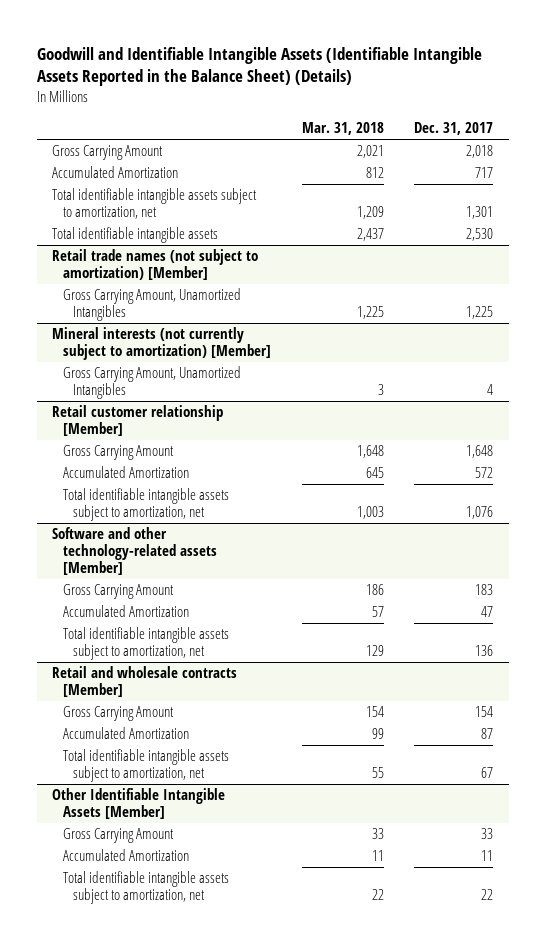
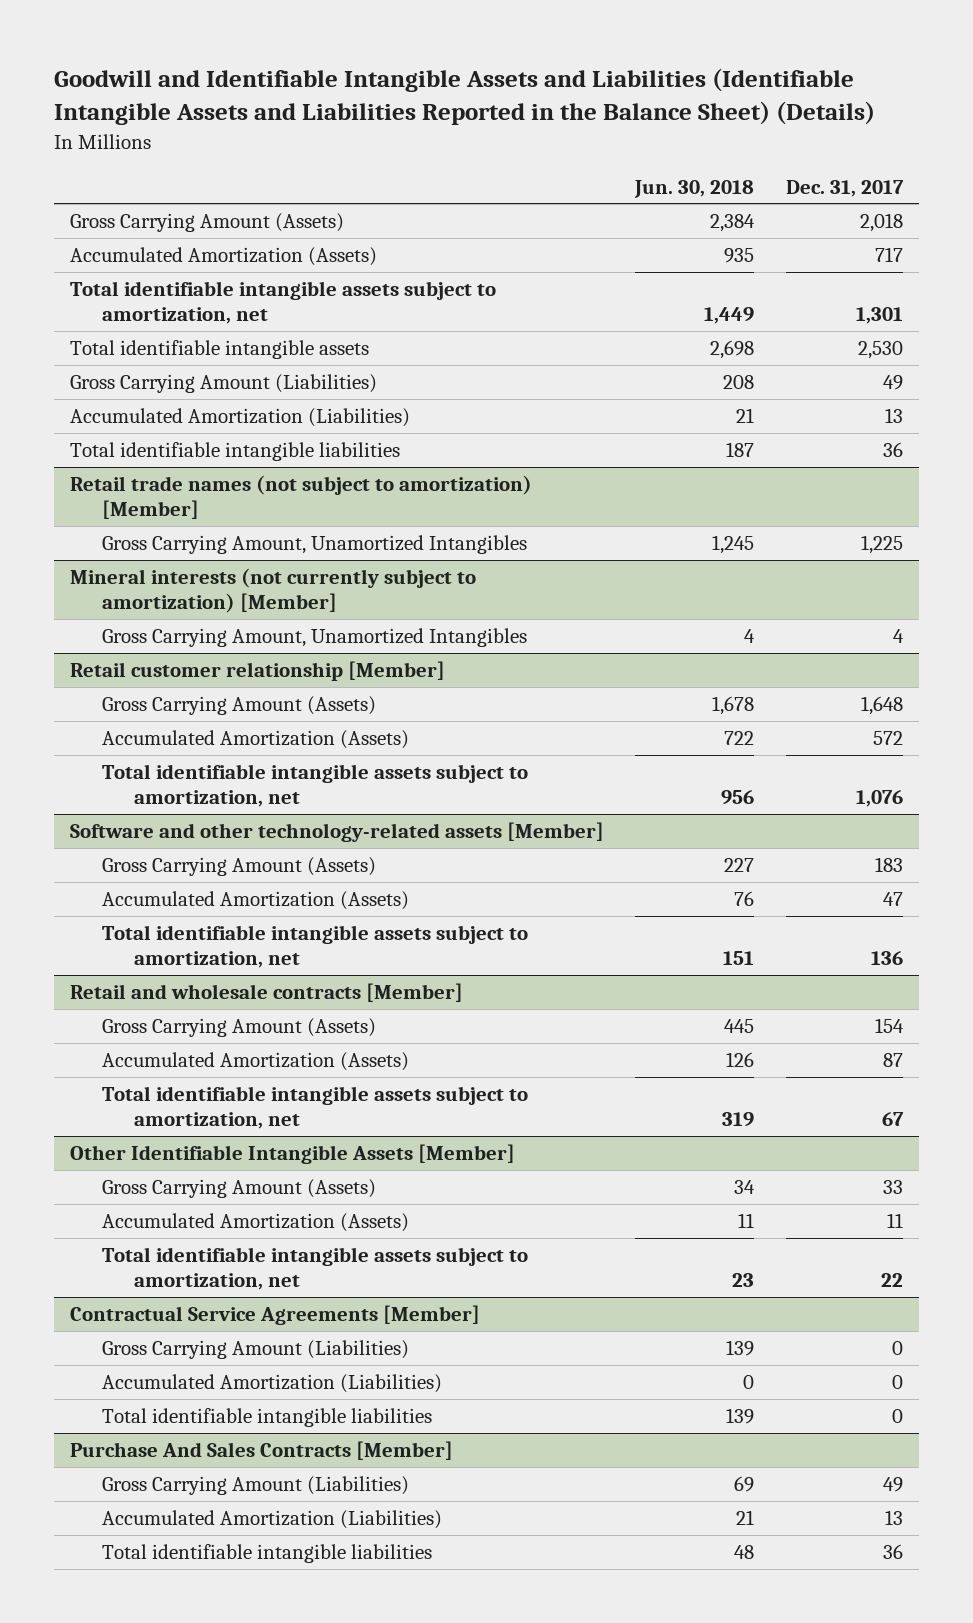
- Goodwill and Identifiable Intangible Assets (Identifiable Intangible Assets Reported in the Balance Sheet) (Details)
+ Goodwill and Identifiable Intangible Assets and Liabilities (Identifiable Intangible Assets and Liabilities Reported in the Balance Sheet) (Details)
- | Mar. 31, 2018 | Dec. 31, 2017
+ | Jun. 30, 2018 | Dec. 31, 2017
- Gross Carrying Amount | 2,021 | 2,018
- Accumulated Amortization | 812 | 717
+ Gross Carrying Amount (Assets) | 2,384 | 2,018
+ Accumulated Amortization (Assets) | 935 | 717
+ Gross Carrying Amount (Liabilities) | 208 | 49
+ Accumulated Amortization (Liabilities) | 21 | 13
+ Total identifiable intangible liabilities | 187 | 36
@ Retail customer relationship [Member]
- Gross Carrying Amount | 1,648 | 1,648
- Accumulated Amortization | 645 | 572
+ Gross Carrying Amount (Assets) | 1,678 | 1,648
+ Accumulated Amortization (Assets) | 722 | 572
@ Software and other technology-related assets [Member]
- Gross Carrying Amount | 186 | 183
- Accumulated Amortization | 57 | 47
+ Gross Carrying Amount (Assets) | 227 | 183
+ Accumulated Amortization (Assets) | 76 | 47
@ Retail and wholesale contracts [Member]
- Gross Carrying Amount | 154 | 154
- Accumulated Amortization | 99 | 87
+ Gross Carrying Amount (Assets) | 445 | 154
+ Accumulated Amortization (Assets) | 126 | 87
@ Other Identifiable Intangible Assets [Member]
- Gross Carrying Amount | 33 | 33
- Accumulated Amortization | 11 | 11
+ Gross Carrying Amount (Assets) | 34 | 33
+ Accumulated Amortization (Assets) | 11 | 11
+ Contractual Service Agreements [Member]
+ Gross Carrying Amount (Liabilities) | 139 | 0
+ Accumulated Amortization (Liabilities) | 0 | 0
+ Total identifiable intangible liabilities | 139 | 0
+ Purchase And Sales Contracts [Member]
+ Gross Carrying Amount (Liabilities) | 69 | 49
+ Accumulated Amortization (Liabilities) | 21 | 13
+ Total identifiable intangible liabilities | 48 | 36

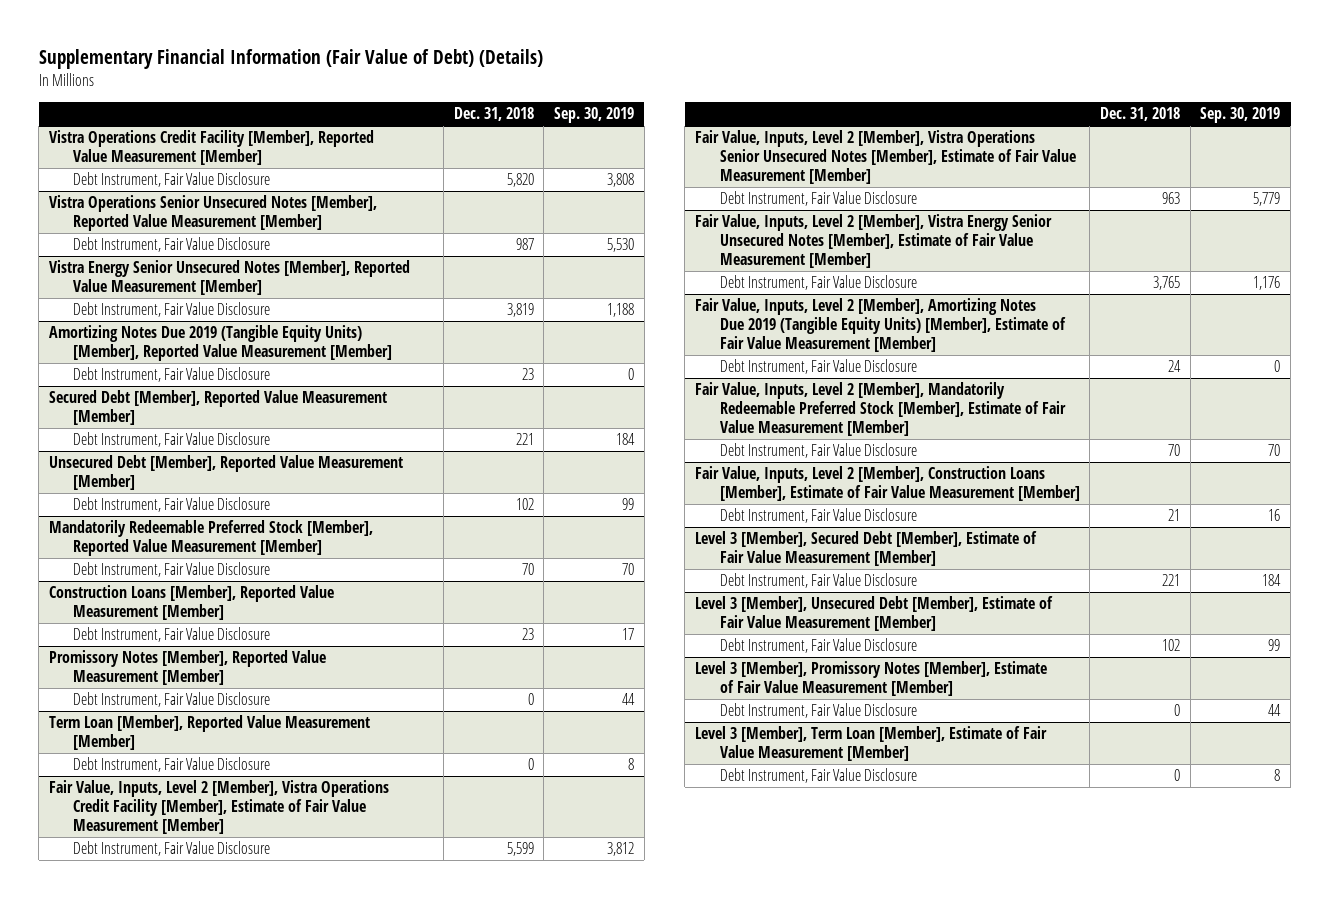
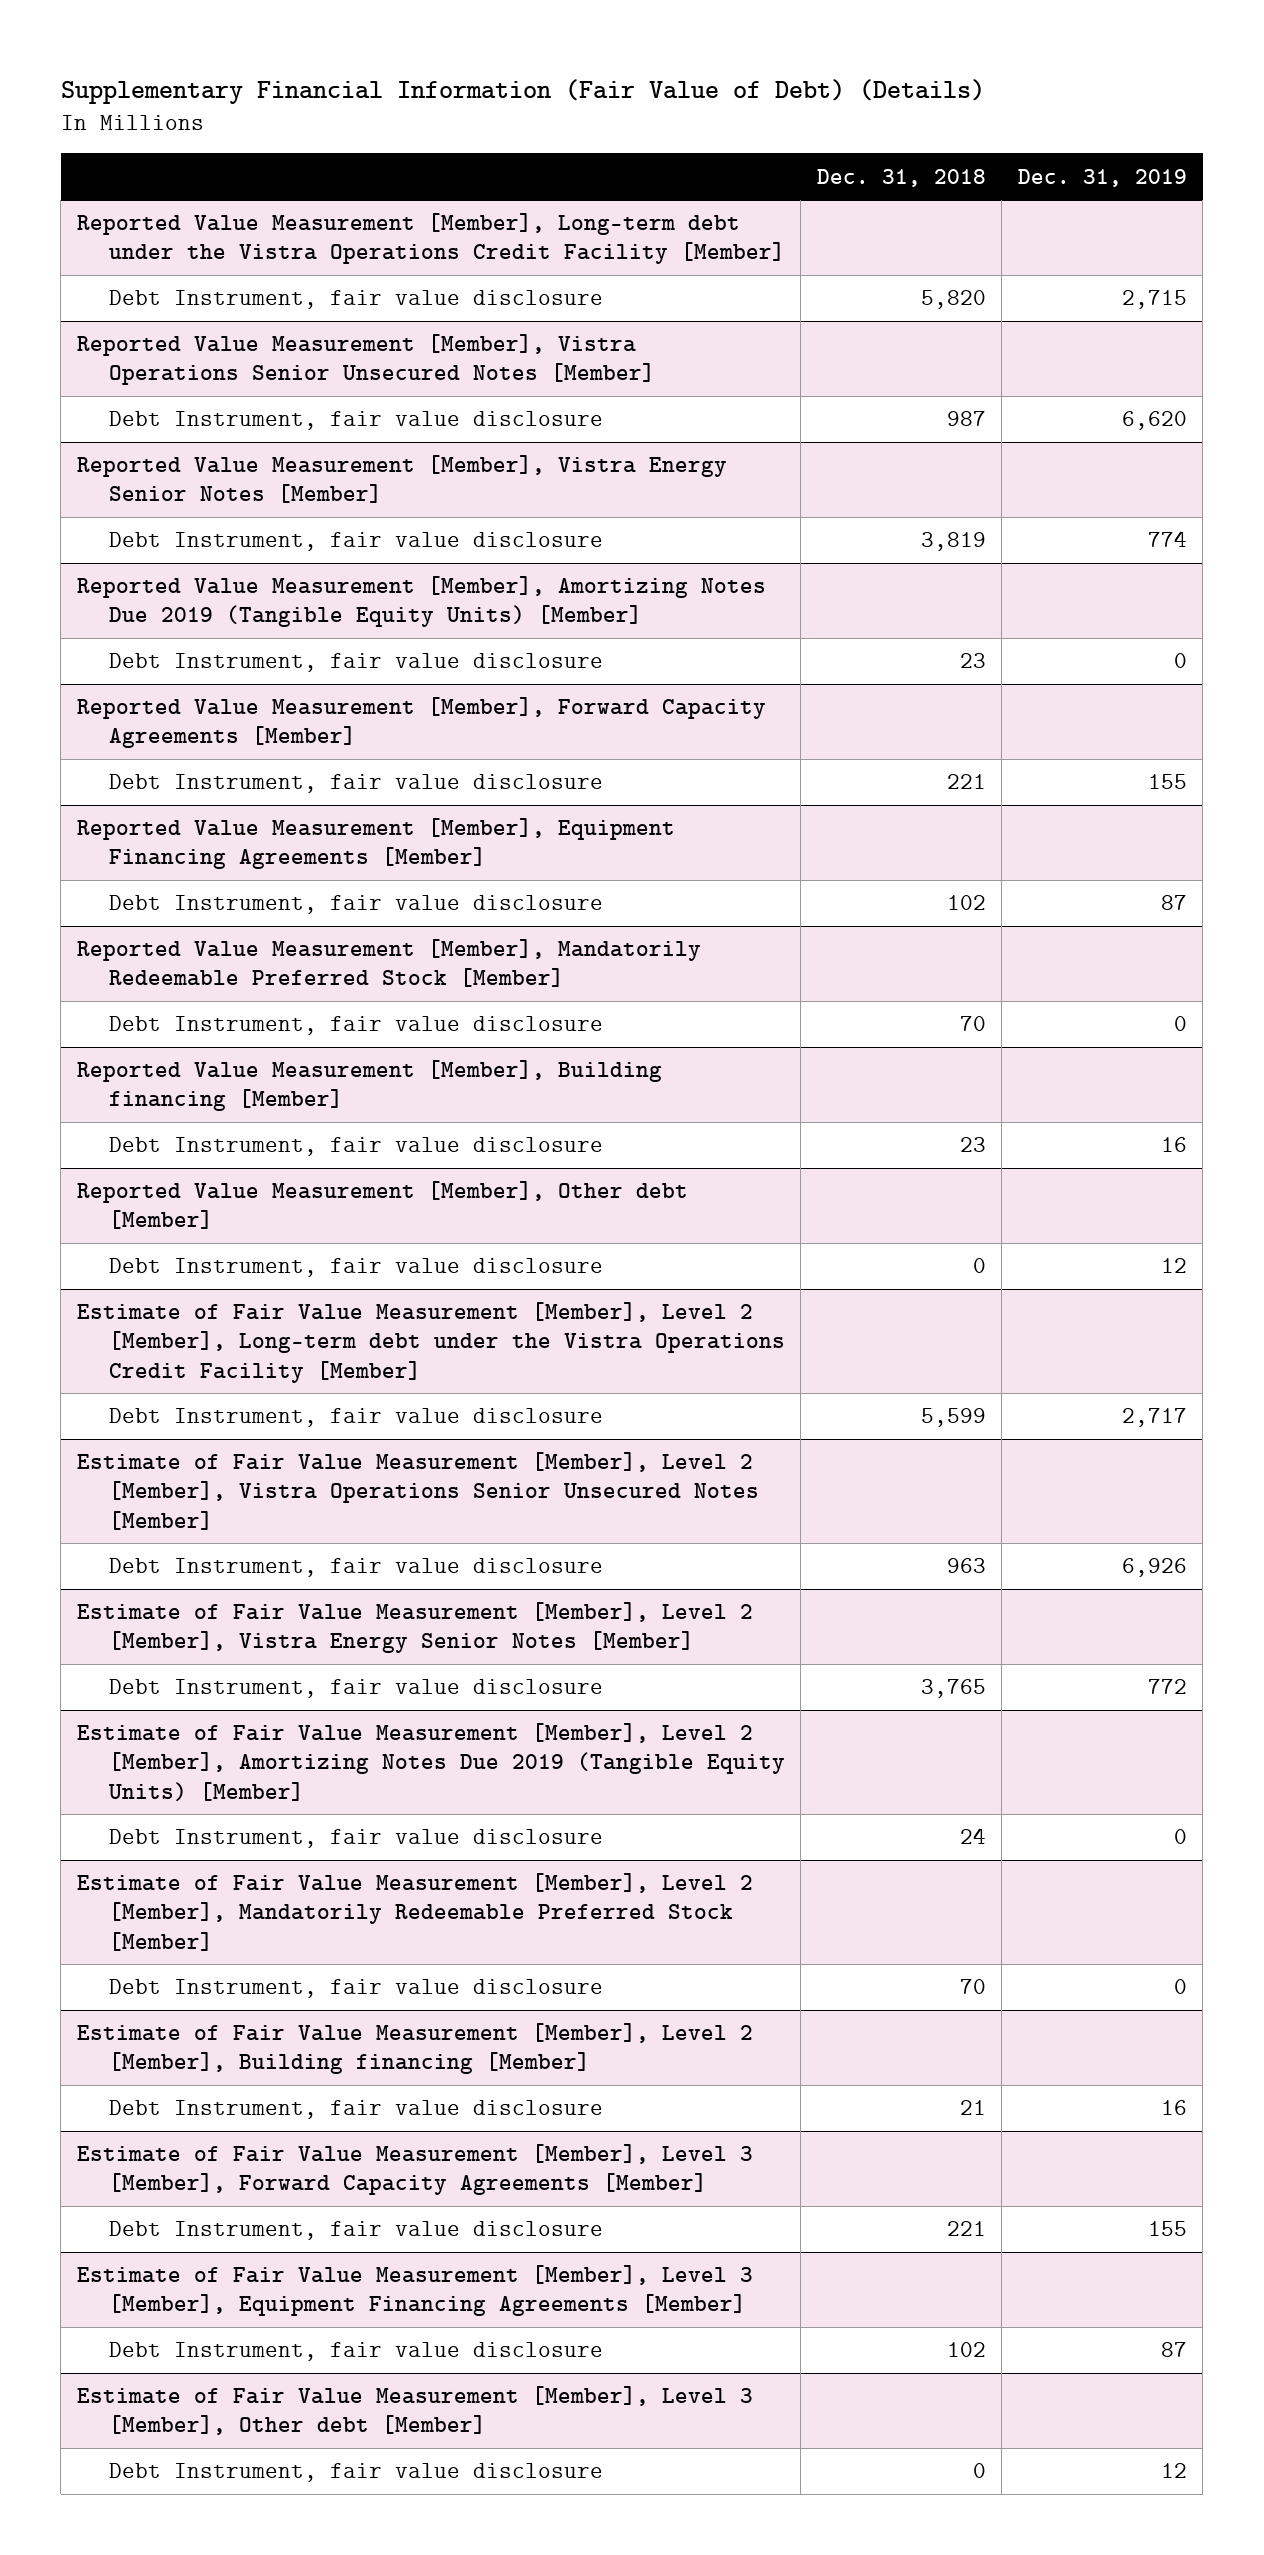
- | Dec. 31, 2018 | Sep. 30, 2019
+ | Dec. 31, 2018 | Dec. 31, 2019
- Vistra Operations Credit Facility [Member], Reported Value Measurement [Member]
- Debt Instrument, Fair Value Disclosure | 5,820 | 3,808
- Vistra Operations Senior Unsecured Notes [Member], Reported Value Measurement [Member]
- Debt Instrument, Fair Value Disclosure | 987 | 5,530
- Vistra Energy Senior Unsecured Notes [Member], Reported Value Measurement [Member]
- Debt Instrument, Fair Value Disclosure | 3,819 | 1,188
- Amortizing Notes Due 2019 (Tangible Equity Units) [Member], Reported Value Measurement [Member]
- Debt Instrument, Fair Value Disclosure | 23 | 0
- Secured Debt [Member], Reported Value Measurement [Member]
- Debt Instrument, Fair Value Disclosure | 221 | 184
- Unsecured Debt [Member], Reported Value Measurement [Member]
- Debt Instrument, Fair Value Disclosure | 102 | 99
- Mandatorily Redeemable Preferred Stock [Member], Reported Value Measurement [Member]
- Debt Instrument, Fair Value Disclosure | 70 | 70
- Construction Loans [Member], Reported Value Measurement [Member]
- Debt Instrument, Fair Value Disclosure | 23 | 17
- Promissory Notes [Member], Reported Value Measurement [Member]
- Debt Instrument, Fair Value Disclosure | 0 | 44
- Term Loan [Member], Reported Value Measurement [Member]
- Debt Instrument, Fair Value Disclosure | 0 | 8
- Fair Value, Inputs, Level 2 [Member], Vistra Operations Credit Facility [Member], Estimate of Fair Value Measurement [Member]
- Debt Instrument, Fair Value Disclosure | 5,599 | 3,812
- Fair Value, Inputs, Level 2 [Member], Vistra Operations Senior Unsecured Notes [Member], Estimate of Fair Value Measurement [Member]
- Debt Instrument, Fair Value Disclosure | 963 | 5,779
- Fair Value, Inputs, Level 2 [Member], Vistra Energy Senior Unsecured Notes [Member], Estimate of Fair Value Measurement [Member]
- Debt Instrument, Fair Value Disclosure | 3,765 | 1,176
- Fair Value, Inputs, Level 2 [Member], Amortizing Notes Due 2019 (Tangible Equity Units) [Member], Estimate of Fair Value Measurement [Member]
- Debt Instrument, Fair Value Disclosure | 24 | 0
- Fair Value, Inputs, Level 2 [Member], Mandatorily Redeemable Preferred Stock [Member], Estimate of Fair Value Measurement [Member]
- Debt Instrument, Fair Value Disclosure | 70 | 70
- Fair Value, Inputs, Level 2 [Member], Construction Loans [Member], Estimate of Fair Value Measurement [Member]
- Debt Instrument, Fair Value Disclosure | 21 | 16
- Level 3 [Member], Secured Debt [Member], Estimate of Fair Value Measurement [Member]
- Debt Instrument, Fair Value Disclosure | 221 | 184
- Level 3 [Member], Unsecured Debt [Member], Estimate of Fair Value Measurement [Member]
- Debt Instrument, Fair Value Disclosure | 102 | 99
- Level 3 [Member], Promissory Notes [Member], Estimate of Fair Value Measurement [Member]
- Debt Instrument, Fair Value Disclosure | 0 | 44
- Level 3 [Member], Term Loan [Member], Estimate of Fair Value Measurement [Member]
- Debt Instrument, Fair Value Disclosure | 0 | 8
+ Reported Value Measurement [Member], Long-term debt under the Vistra Operations Credit Facility [Member]
+ Debt Instrument, fair value disclosure | 5,820 | 2,715
+ Reported Value Measurement [Member], Vistra Operations Senior Unsecured Notes [Member]
+ Debt Instrument, fair value disclosure | 987 | 6,620
+ Reported Value Measurement [Member], Vistra Energy Senior Notes [Member]
+ Debt Instrument, fair value disclosure | 3,819 | 774
+ Reported Value Measurement [Member], Amortizing Notes Due 2019 (Tangible Equity Units) [Member]
+ Debt Instrument, fair value disclosure | 23 | 0
+ Reported Value Measurement [Member], Forward Capacity Agreements [Member]
+ Debt Instrument, fair value disclosure | 221 | 155
+ Reported Value Measurement [Member], Equipment Financing Agreements [Member]
+ Debt Instrument, fair value disclosure | 102 | 87
+ Reported Value Measurement [Member], Mandatorily Redeemable Preferred Stock [Member]
+ Debt Instrument, fair value disclosure | 70 | 0
+ Reported Value Measurement [Member], Building financing [Member]
+ Debt Instrument, fair value disclosure | 23 | 16
+ Reported Value Measurement [Member], Other debt [Member]
+ Debt Instrument, fair value disclosure | 0 | 12
+ Estimate of Fair Value Measurement [Member], Level 2 [Member], Long-term debt under the Vistra Operations Credit Facility [Member]
+ Debt Instrument, fair value disclosure | 5,599 | 2,717
+ Estimate of Fair Value Measurement [Member], Level 2 [Member], Vistra Operations Senior Unsecured Notes [Member]
+ Debt Instrument, fair value disclosure | 963 | 6,926
+ Estimate of Fair Value Measurement [Member], Level 2 [Member], Vistra Energy Senior Notes [Member]
+ Debt Instrument, fair value disclosure | 3,765 | 772
+ Estimate of Fair Value Measurement [Member], Level 2 [Member], Amortizing Notes Due 2019 (Tangible Equity Units) [Member]
+ Debt Instrument, fair value disclosure | 24 | 0
+ Estimate of Fair Value Measurement [Member], Level 2 [Member], Mandatorily Redeemable Preferred Stock [Member]
+ Debt Instrument, fair value disclosure | 70 | 0
+ Estimate of Fair Value Measurement [Member], Level 2 [Member], Building financing [Member]
+ Debt Instrument, fair value disclosure | 21 | 16
+ Estimate of Fair Value Measurement [Member], Level 3 [Member], Forward Capacity Agreements [Member]
+ Debt Instrument, fair value disclosure | 221 | 155
+ Estimate of Fair Value Measurement [Member], Level 3 [Member], Equipment Financing Agreements [Member]
+ Debt Instrument, fair value disclosure | 102 | 87
+ Estimate of Fair Value Measurement [Member], Level 3 [Member], Other debt [Member]
+ Debt Instrument, fair value disclosure | 0 | 12

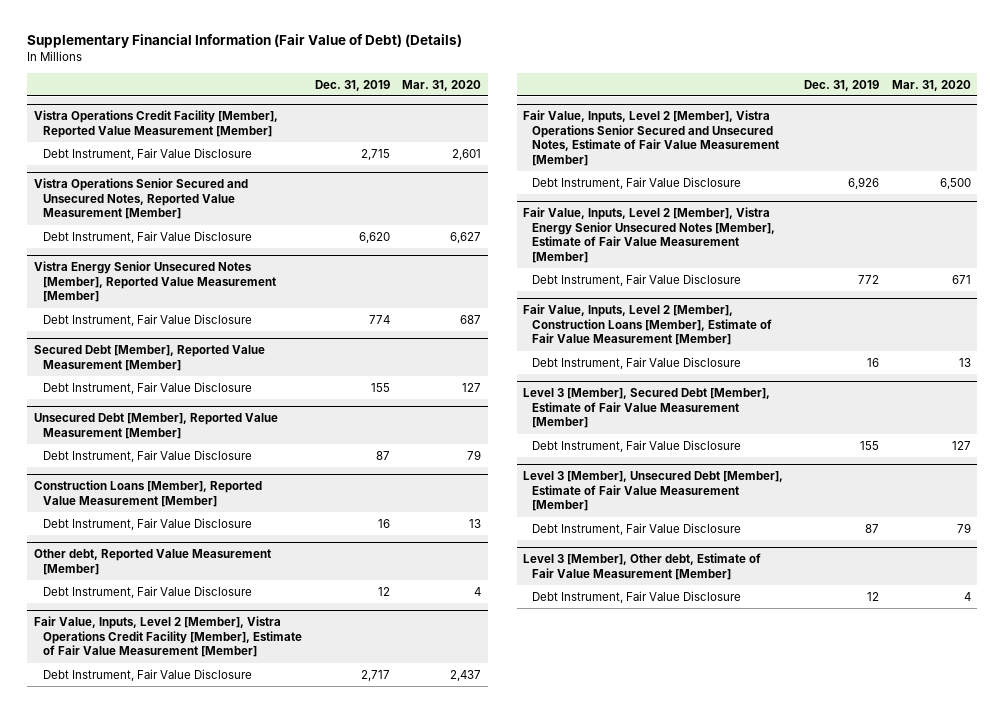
- | Dec. 31, 2018 | Dec. 31, 2019
+ | Dec. 31, 2019 | Mar. 31, 2020
- Reported Value Measurement [Member], Long-term debt under the Vistra Operations Credit Facility [Member]
- Debt Instrument, fair value disclosure | 5,820 | 2,715
- Reported Value Measurement [Member], Vistra Operations Senior Unsecured Notes [Member]
- Debt Instrument, fair value disclosure | 987 | 6,620
- Reported Value Measurement [Member], Vistra Energy Senior Notes [Member]
- Debt Instrument, fair value disclosure | 3,819 | 774
- Reported Value Measurement [Member], Amortizing Notes Due 2019 (Tangible Equity Units) [Member]
- Debt Instrument, fair value disclosure | 23 | 0
- Reported Value Measurement [Member], Forward Capacity Agreements [Member]
- Debt Instrument, fair value disclosure | 221 | 155
- Reported Value Measurement [Member], Equipment Financing Agreements [Member]
- Debt Instrument, fair value disclosure | 102 | 87
- Reported Value Measurement [Member], Mandatorily Redeemable Preferred Stock [Member]
- Debt Instrument, fair value disclosure | 70 | 0
- Reported Value Measurement [Member], Building financing [Member]
- Debt Instrument, fair value disclosure | 23 | 16
- Reported Value Measurement [Member], Other debt [Member]
- Debt Instrument, fair value disclosure | 0 | 12
- Estimate of Fair Value Measurement [Member], Level 2 [Member], Long-term debt under the Vistra Operations Credit Facility [Member]
- Debt Instrument, fair value disclosure | 5,599 | 2,717
- Estimate of Fair Value Measurement [Member], Level 2 [Member], Vistra Operations Senior Unsecured Notes [Member]
- Debt Instrument, fair value disclosure | 963 | 6,926
- Estimate of Fair Value Measurement [Member], Level 2 [Member], Vistra Energy Senior Notes [Member]
- Debt Instrument, fair value disclosure | 3,765 | 772
- Estimate of Fair Value Measurement [Member], Level 2 [Member], Amortizing Notes Due 2019 (Tangible Equity Units) [Member]
- Debt Instrument, fair value disclosure | 24 | 0
- Estimate of Fair Value Measurement [Member], Level 2 [Member], Mandatorily Redeemable Preferred Stock [Member]
- Debt Instrument, fair value disclosure | 70 | 0
- Estimate of Fair Value Measurement [Member], Level 2 [Member], Building financing [Member]
- Debt Instrument, fair value disclosure | 21 | 16
- Estimate of Fair Value Measurement [Member], Level 3 [Member], Forward Capacity Agreements [Member]
- Debt Instrument, fair value disclosure | 221 | 155
- Estimate of Fair Value Measurement [Member], Level 3 [Member], Equipment Financing Agreements [Member]
- Debt Instrument, fair value disclosure | 102 | 87
- Estimate of Fair Value Measurement [Member], Level 3 [Member], Other debt [Member]
- Debt Instrument, fair value disclosure | 0 | 12
+ Vistra Operations Credit Facility [Member], Reported Value Measurement [Member]
+ Debt Instrument, Fair Value Disclosure | 2,715 | 2,601
+ Vistra Operations Senior Secured and Unsecured Notes, Reported Value Measurement [Member]
+ Debt Instrument, Fair Value Disclosure | 6,620 | 6,627
+ Vistra Energy Senior Unsecured Notes [Member], Reported Value Measurement [Member]
+ Debt Instrument, Fair Value Disclosure | 774 | 687
+ Secured Debt [Member], Reported Value Measurement [Member]
+ Debt Instrument, Fair Value Disclosure | 155 | 127
+ Unsecured Debt [Member], Reported Value Measurement [Member]
+ Debt Instrument, Fair Value Disclosure | 87 | 79
+ Construction Loans [Member], Reported Value Measurement [Member]
+ Debt Instrument, Fair Value Disclosure | 16 | 13
+ Other debt, Reported Value Measurement [Member]
+ Debt Instrument, Fair Value Disclosure | 12 | 4
+ Fair Value, Inputs, Level 2 [Member], Vistra Operations Credit Facility [Member], Estimate of Fair Value Measurement [Member]
+ Debt Instrument, Fair Value Disclosure | 2,717 | 2,437
+ Fair Value, Inputs, Level 2 [Member], Vistra Operations Senior Secured and Unsecured Notes, Estimate of Fair Value Measurement [Member]
+ Debt Instrument, Fair Value Disclosure | 6,926 | 6,500
+ Fair Value, Inputs, Level 2 [Member], Vistra Energy Senior Unsecured Notes [Member], Estimate of Fair Value Measurement [Member]
+ Debt Instrument, Fair Value Disclosure | 772 | 671
+ Fair Value, Inputs, Level 2 [Member], Construction Loans [Member], Estimate of Fair Value Measurement [Member]
+ Debt Instrument, Fair Value Disclosure | 16 | 13
+ Level 3 [Member], Secured Debt [Member], Estimate of Fair Value Measurement [Member]
+ Debt Instrument, Fair Value Disclosure | 155 | 127
+ Level 3 [Member], Unsecured Debt [Member], Estimate of Fair Value Measurement [Member]
+ Debt Instrument, Fair Value Disclosure | 87 | 79
+ Level 3 [Member], Other debt, Estimate of Fair Value Measurement [Member]
+ Debt Instrument, Fair Value Disclosure | 12 | 4

